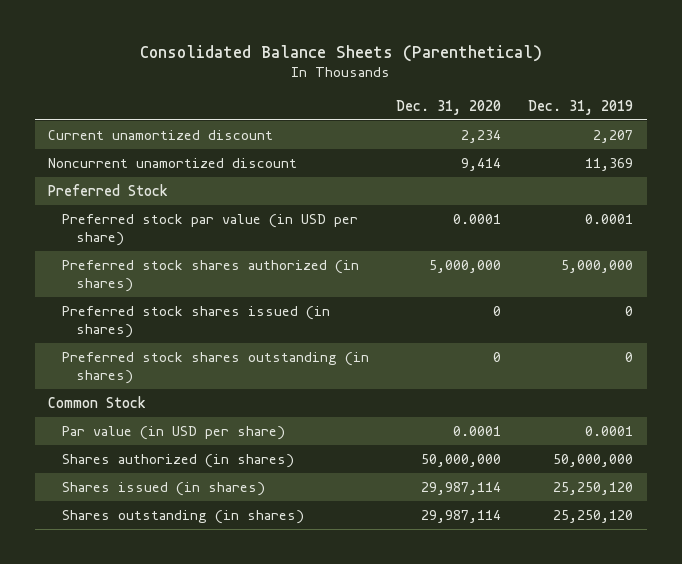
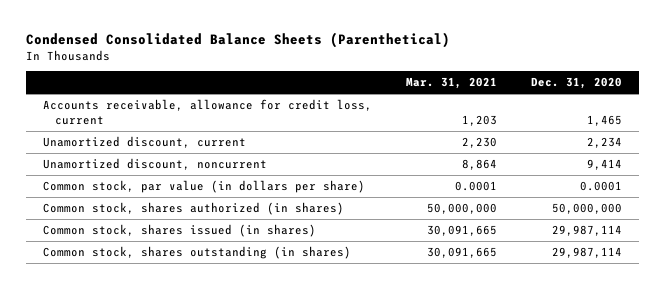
- Consolidated Balance Sheets (Parenthetical)
+ Condensed Consolidated Balance Sheets (Parenthetical)
- | Dec. 31, 2020 | Dec. 31, 2019
+ | Mar. 31, 2021 | Dec. 31, 2020
- Current unamortized discount | 2,234 | 2,207
- Noncurrent unamortized discount | 9,414 | 11,369
- Preferred Stock
- Preferred stock par value (in USD per share) | 0.0001 | 0.0001
- Preferred stock shares authorized (in shares) | 5,000,000 | 5,000,000
- Preferred stock shares issued (in shares) | 0 | 0
- Preferred stock shares outstanding (in shares) | 0 | 0
- Common Stock
- Par value (in USD per share) | 0.0001 | 0.0001
- Shares authorized (in shares) | 50,000,000 | 50,000,000
- Shares issued (in shares) | 29,987,114 | 25,250,120
- Shares outstanding (in shares) | 29,987,114 | 25,250,120
+ Accounts receivable, allowance for credit loss, current | 1,203 | 1,465
+ Unamortized discount, current | 2,230 | 2,234
+ Unamortized discount, noncurrent | 8,864 | 9,414
+ Common stock, par value (in dollars per share) | 0.0001 | 0.0001
+ Common stock, shares authorized (in shares) | 50,000,000 | 50,000,000
+ Common stock, shares issued (in shares) | 30,091,665 | 29,987,114
+ Common stock, shares outstanding (in shares) | 30,091,665 | 29,987,114

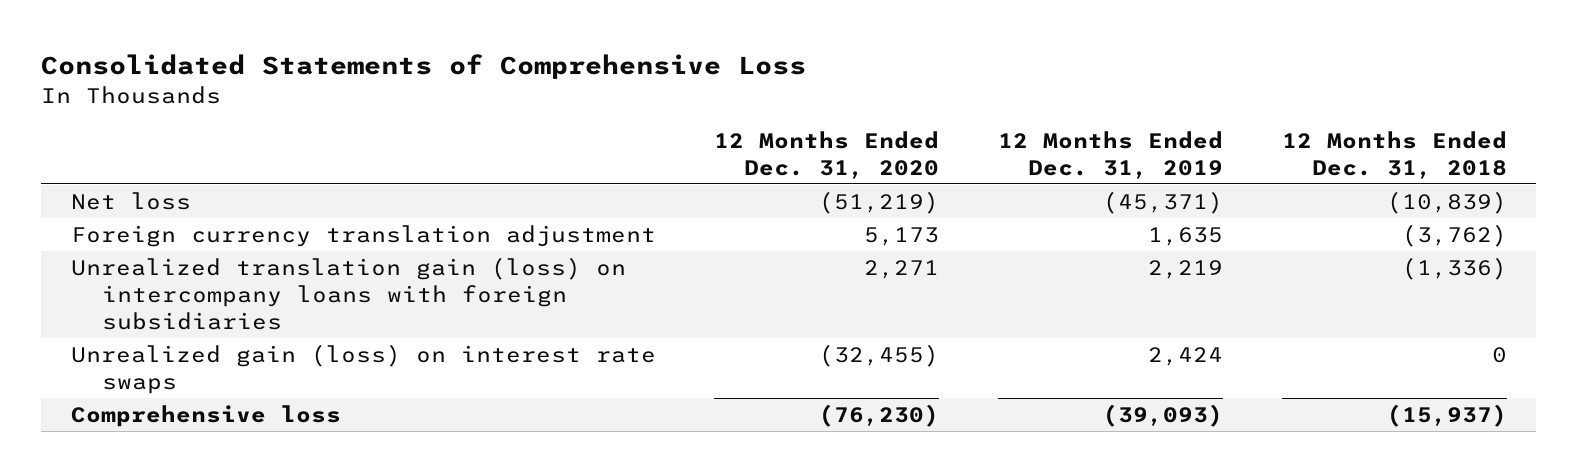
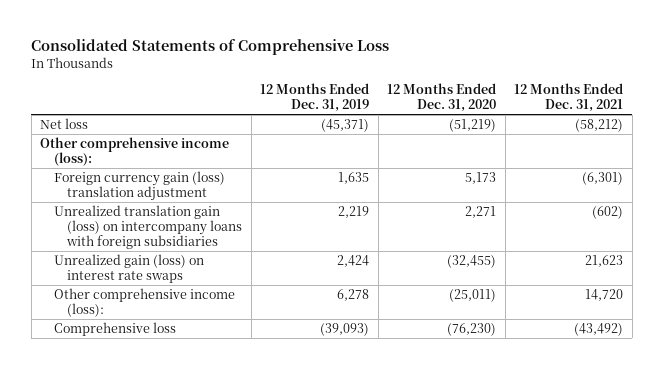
- | 12 Months Ended Dec. 31, 2020 | 12 Months Ended Dec. 31, 2019 | 12 Months Ended Dec. 31, 2018
+ | 12 Months Ended Dec. 31, 2019 | 12 Months Ended Dec. 31, 2020 | 12 Months Ended Dec. 31, 2021
- Foreign currency translation adjustment | 5,173 | 1,635 | (3,762)
+ Other comprehensive income (loss):
+ Foreign currency gain (loss) translation adjustment | 1,635 | 5,173 | (6,301)
+ Other comprehensive income (loss): | 6,278 | (25,011) | 14,720

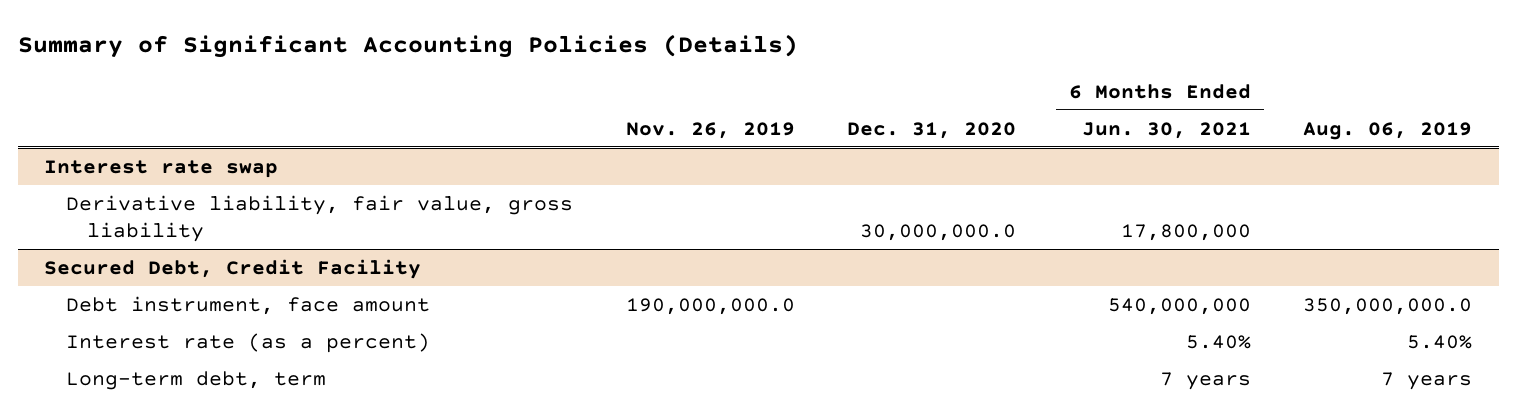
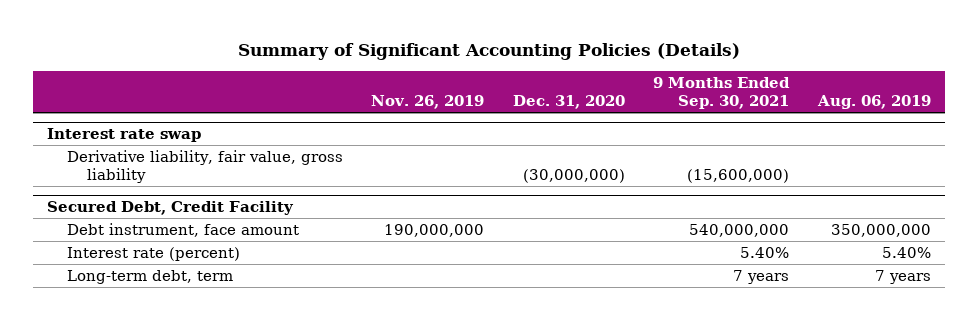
- | Nov. 26, 2019 | Dec. 31, 2020 | 6 Months Ended Jun. 30, 2021 | Aug. 06, 2019
+ | Nov. 26, 2019 | Dec. 31, 2020 | 9 Months Ended Sep. 30, 2021 | Aug. 06, 2019
@ Interest rate swap
- Derivative liability, fair value, gross liability | | 30,000,000.0 | 17,800,000 |
+ Derivative liability, fair value, gross liability | | (30,000,000) | (15,600,000) |
@ Secured Debt, Credit Facility
- Debt instrument, face amount | 190,000,000.0 | | 540,000,000 | 350,000,000.0
- Interest rate (as a percent) | | | 5.40% | 5.40%
+ Debt instrument, face amount | 190,000,000 | | 540,000,000 | 350,000,000
+ Interest rate (percent) | | | 5.40% | 5.40%

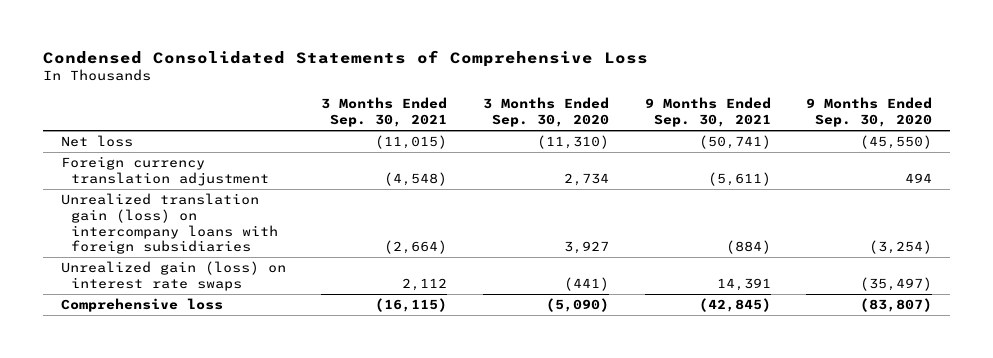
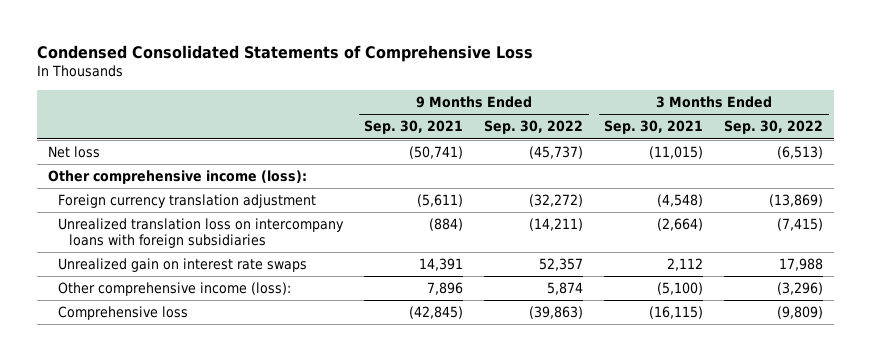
- | 3 Months Ended Sep. 30, 2021 | 3 Months Ended Sep. 30, 2020 | 9 Months Ended Sep. 30, 2021 | 9 Months Ended Sep. 30, 2020
+ | 9 Months Ended Sep. 30, 2021 | 9 Months Ended Sep. 30, 2022 | 3 Months Ended Sep. 30, 2021 | 3 Months Ended Sep. 30, 2022
+ Other comprehensive income (loss):
- Unrealized translation gain (loss) on intercompany loans with foreign subsidiaries | (2,664) | 3,927 | (884) | (3,254)
- Unrealized gain (loss) on interest rate swaps | 2,112 | (441) | 14,391 | (35,497)
+ Unrealized translation loss on intercompany loans with foreign subsidiaries | (884) | (14,211) | (2,664) | (7,415)
+ Unrealized gain on interest rate swaps | 14,391 | 52,357 | 2,112 | 17,988
+ Other comprehensive income (loss): | 7,896 | 5,874 | (5,100) | (3,296)

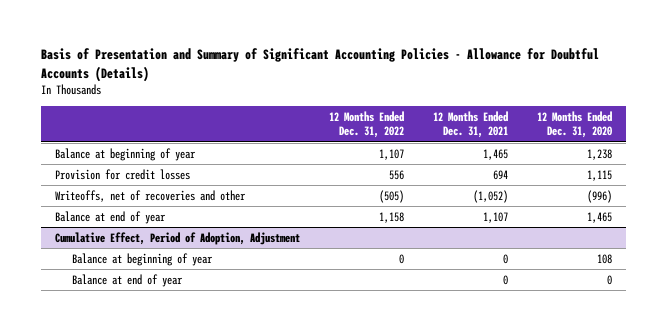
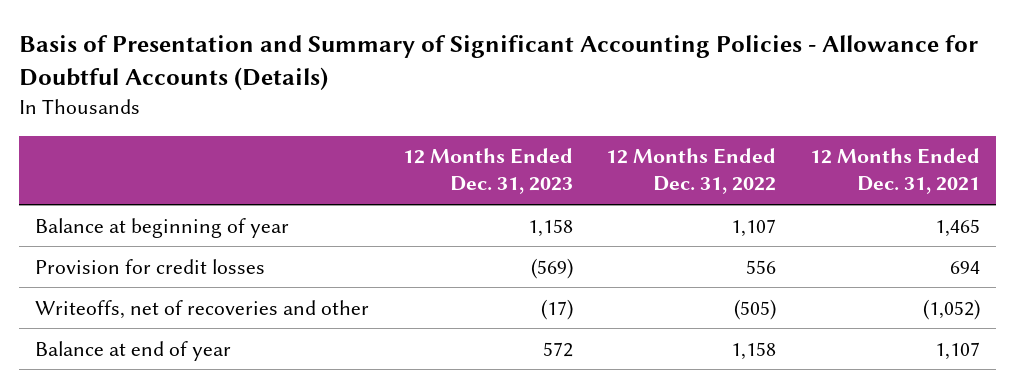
- | 12 Months Ended Dec. 31, 2022 | 12 Months Ended Dec. 31, 2021 | 12 Months Ended Dec. 31, 2020
+ | 12 Months Ended Dec. 31, 2023 | 12 Months Ended Dec. 31, 2022 | 12 Months Ended Dec. 31, 2021
- Cumulative Effect, Period of Adoption, Adjustment
- Balance at beginning of year | 0 | 0 | 108
- Balance at end of year | | 0 | 0

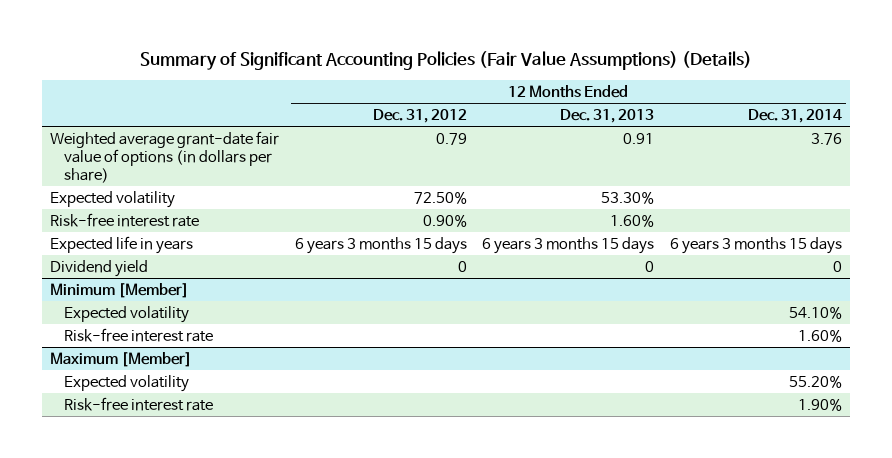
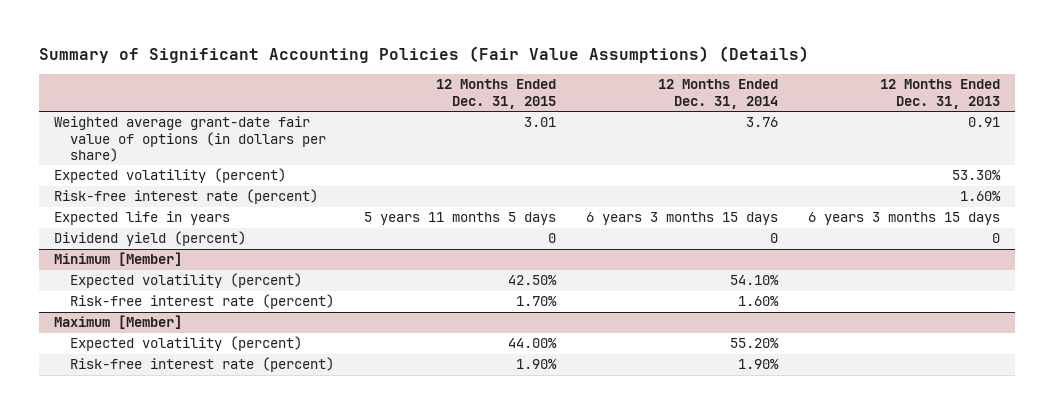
- | 12 Months Ended Dec. 31, 2012 | 12 Months Ended Dec. 31, 2013 | 12 Months Ended Dec. 31, 2014
+ | 12 Months Ended Dec. 31, 2015 | 12 Months Ended Dec. 31, 2014 | 12 Months Ended Dec. 31, 2013
- Expected volatility | 72.50% | 53.30% |
- Risk-free interest rate | 0.90% | 1.60% |
+ Expected volatility (percent) | | | 53.30%
+ Risk-free interest rate (percent) | | | 1.60%
- Dividend yield | 0 | 0 | 0
+ Dividend yield (percent) | 0 | 0 | 0
@ Minimum [Member]
- Expected volatility | | | 54.10%
- Risk-free interest rate | | | 1.60%
+ Expected volatility (percent) | 42.50% | 54.10% |
+ Risk-free interest rate (percent) | 1.70% | 1.60% |
@ Maximum [Member]
- Expected volatility | | | 55.20%
- Risk-free interest rate | | | 1.90%
+ Expected volatility (percent) | 44.00% | 55.20% |
+ Risk-free interest rate (percent) | 1.90% | 1.90% |

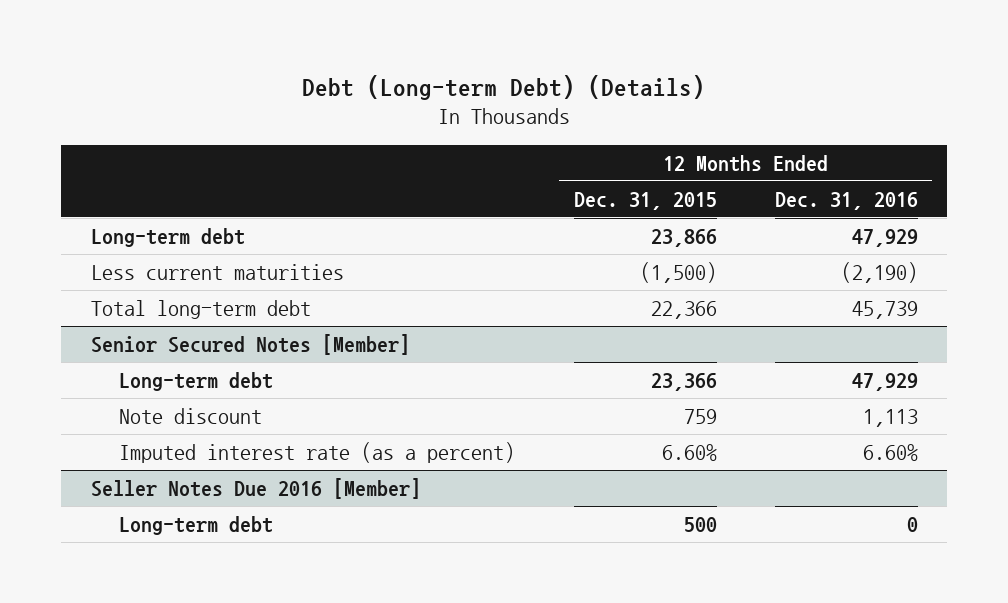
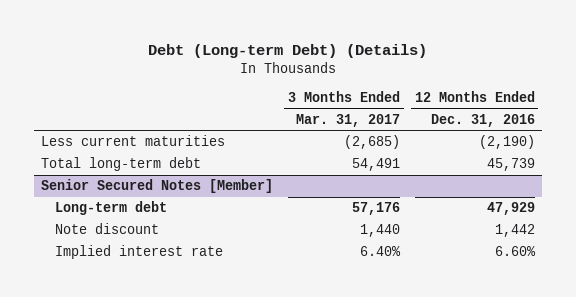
- | 12 Months Ended Dec. 31, 2015 | 12 Months Ended Dec. 31, 2016
+ | 3 Months Ended Mar. 31, 2017 | 12 Months Ended Dec. 31, 2016
- Long-term debt | 23,866 | 47,929
@ Senior Secured Notes [Member]
- Note discount | 759 | 1,113
- Imputed interest rate (as a percent) | 6.60% | 6.60%
- Seller Notes Due 2016 [Member]
- Long-term debt | 500 | 0
@ Senior Secured Notes [Member]
+ Note discount | 1,440 | 1,442
+ Implied interest rate | 6.40% | 6.60%

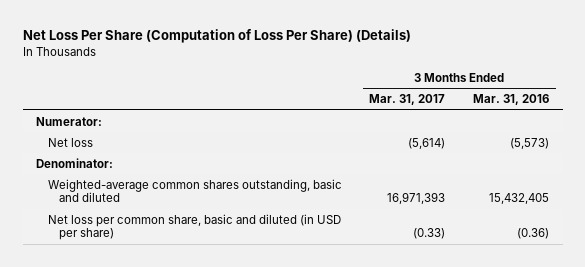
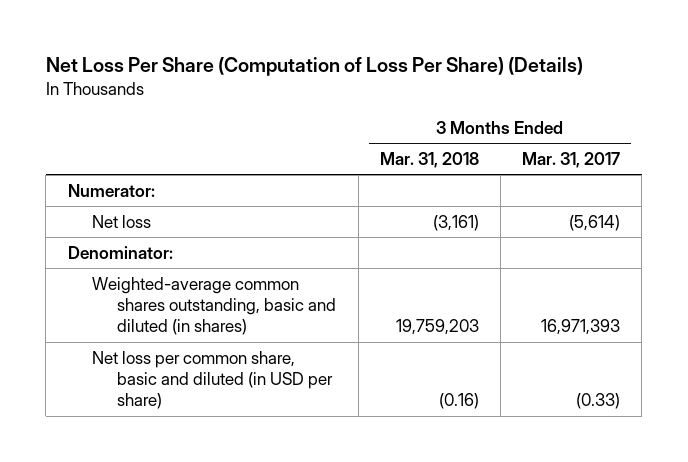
- | 3 Months Ended Mar. 31, 2017 | 3 Months Ended Mar. 31, 2016
+ | 3 Months Ended Mar. 31, 2018 | 3 Months Ended Mar. 31, 2017
- Weighted-average common shares outstanding, basic and diluted | 16,971,393 | 15,432,405
+ Weighted-average common shares outstanding, basic and diluted (in shares) | 19,759,203 | 16,971,393

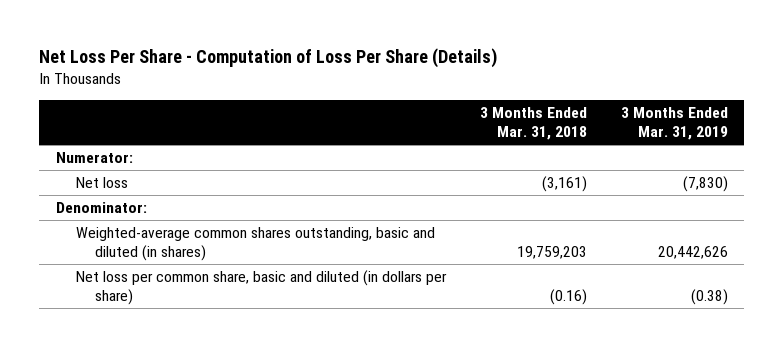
- Net Loss Per Share (Computation of Loss Per Share) (Details)
+ Net Loss Per Share - Computation of Loss Per Share (Details)
- | 3 Months Ended Mar. 31, 2018 | 3 Months Ended Mar. 31, 2017
+ | 3 Months Ended Mar. 31, 2018 | 3 Months Ended Mar. 31, 2019
- Net loss per common share, basic and diluted (in USD per share) | (0.16) | (0.33)
+ Net loss per common share, basic and diluted (in dollars per share) | (0.16) | (0.38)

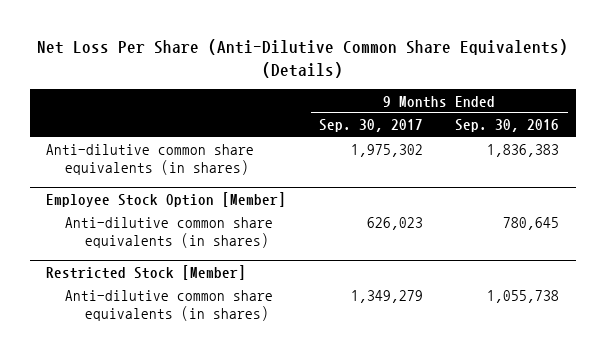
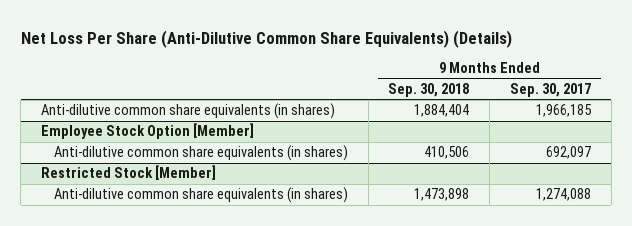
- | 9 Months Ended Sep. 30, 2017 | 9 Months Ended Sep. 30, 2016
+ | 9 Months Ended Sep. 30, 2018 | 9 Months Ended Sep. 30, 2017
- Anti-dilutive common share equivalents (in shares) | 1,975,302 | 1,836,383
+ Anti-dilutive common share equivalents (in shares) | 1,884,404 | 1,966,185
@ Employee Stock Option [Member]
- Anti-dilutive common share equivalents (in shares) | 626,023 | 780,645
+ Anti-dilutive common share equivalents (in shares) | 410,506 | 692,097
@ Restricted Stock [Member]
- Anti-dilutive common share equivalents (in shares) | 1,349,279 | 1,055,738
+ Anti-dilutive common share equivalents (in shares) | 1,473,898 | 1,274,088

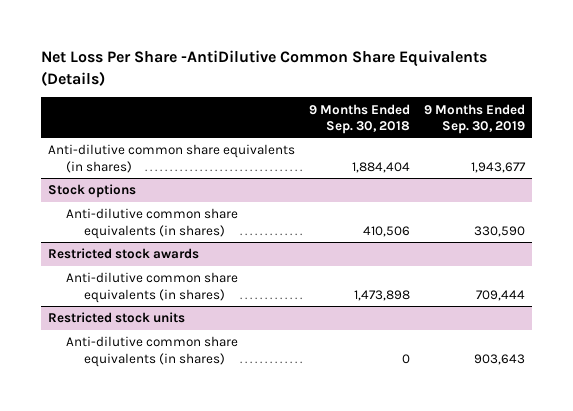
- Net Loss Per Share (Anti-Dilutive Common Share Equivalents) (Details)
+ Net Loss Per Share -AntiDilutive Common Share Equivalents (Details)
- | 9 Months Ended Sep. 30, 2018 | 9 Months Ended Sep. 30, 2017
+ | 9 Months Ended Sep. 30, 2018 | 9 Months Ended Sep. 30, 2019
- Employee Stock Option [Member]
+ Stock options
- Restricted Stock [Member]
+ Restricted stock awards
+ Restricted stock units
+ Anti-dilutive common share equivalents (in shares) | 0 | 903,643

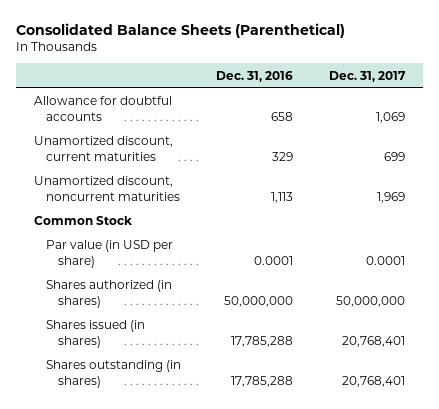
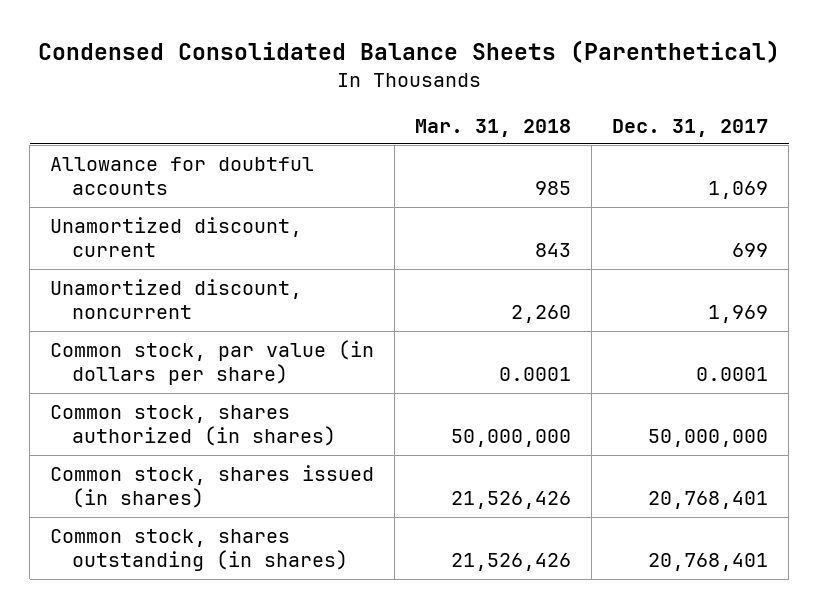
- Consolidated Balance Sheets (Parenthetical)
+ Condensed Consolidated Balance Sheets (Parenthetical)
- | Dec. 31, 2016 | Dec. 31, 2017
+ | Mar. 31, 2018 | Dec. 31, 2017
- Unamortized discount, current maturities | 329 | 699
- Unamortized discount, noncurrent maturities | 1,113 | 1,969
- Common Stock
- Par value (in USD per share) | 0.0001 | 0.0001
- Shares authorized (in shares) | 50,000,000 | 50,000,000
- Shares issued (in shares) | 17,785,288 | 20,768,401
- Shares outstanding (in shares) | 17,785,288 | 20,768,401
+ Unamortized discount, current | 843 | 699
+ Unamortized discount, noncurrent | 2,260 | 1,969
+ Common stock, par value (in dollars per share) | 0.0001 | 0.0001
+ Common stock, shares authorized (in shares) | 50,000,000 | 50,000,000
+ Common stock, shares issued (in shares) | 21,526,426 | 20,768,401
+ Common stock, shares outstanding (in shares) | 21,526,426 | 20,768,401

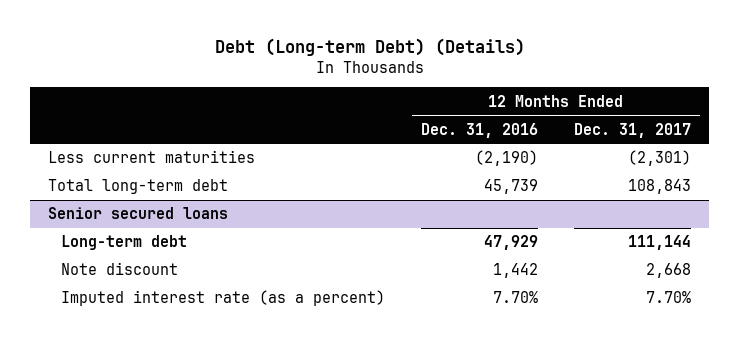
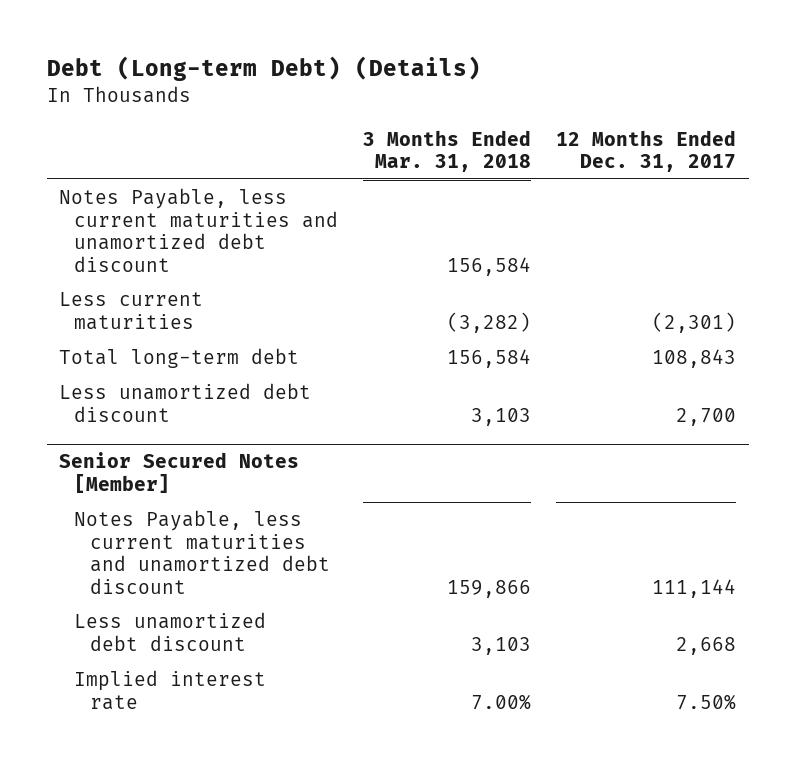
- | 12 Months Ended Dec. 31, 2016 | 12 Months Ended Dec. 31, 2017
+ | 3 Months Ended Mar. 31, 2018 | 12 Months Ended Dec. 31, 2017
+ Notes Payable, less current maturities and unamortized debt discount | 156,584 |
- Senior secured loans
- Long-term debt | 47,929 | 111,144
- Note discount | 1,442 | 2,668
- Imputed interest rate (as a percent) | 7.70% | 7.70%
+ Less unamortized debt discount | 3,103 | 2,700
+ Senior Secured Notes [Member]
+ Notes Payable, less current maturities and unamortized debt discount | 159,866 | 111,144
+ Less unamortized debt discount | 3,103 | 2,668
+ Implied interest rate | 7.00% | 7.50%

